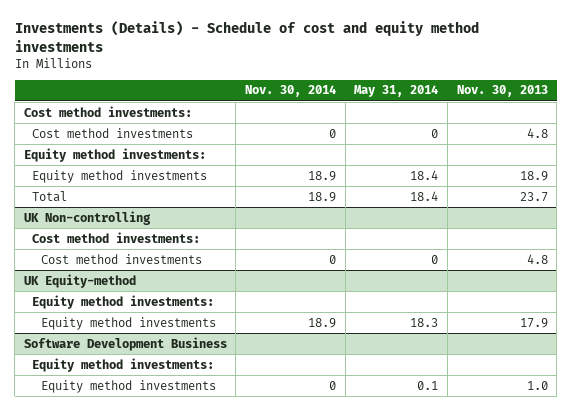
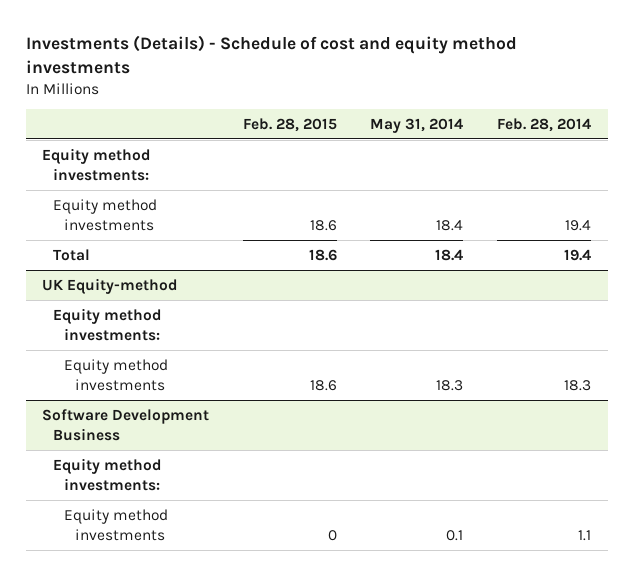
- | Nov. 30, 2014 | May 31, 2014 | Nov. 30, 2013
+ | Feb. 28, 2015 | May 31, 2014 | Feb. 28, 2014
- Cost method investments:
- Cost method investments | 0 | 0 | 4.8
- UK Non-controlling
- Cost method investments:
- Cost method investments | 0 | 0 | 4.8

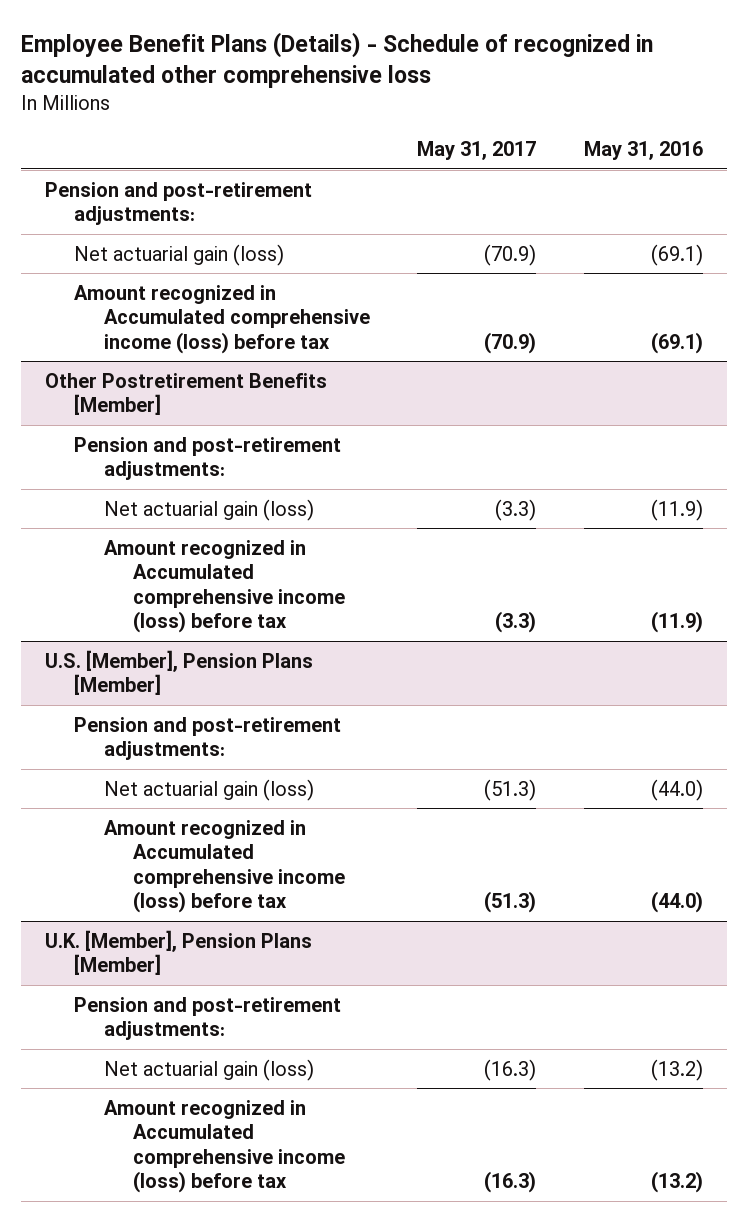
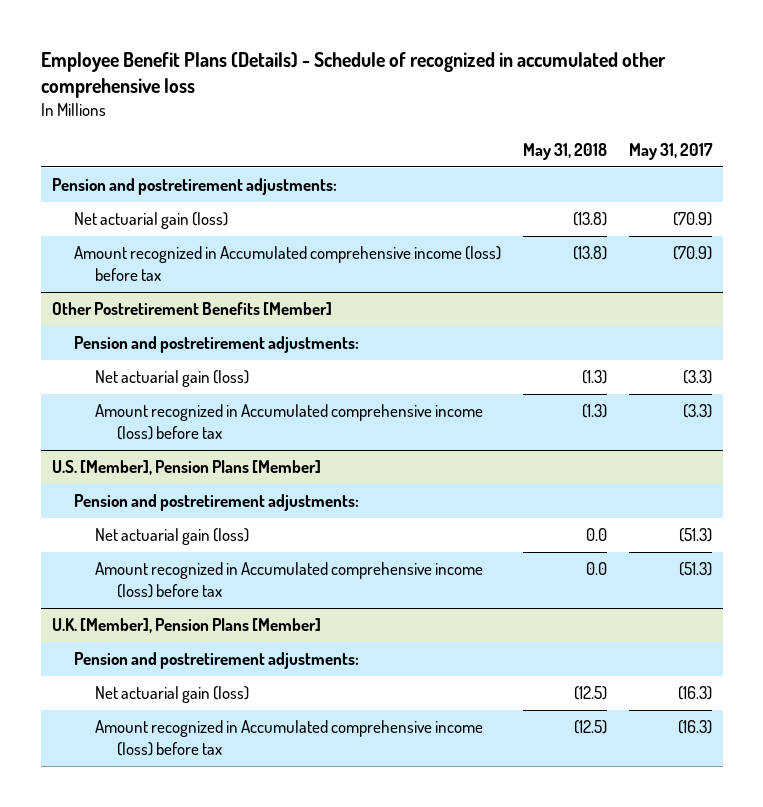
- | May 31, 2017 | May 31, 2016
+ | May 31, 2018 | May 31, 2017
- Pension and post-retirement adjustments:
+ Pension and postretirement adjustments:
@ Other Postretirement Benefits [Member]
- Pension and post-retirement adjustments:
+ Pension and postretirement adjustments:
@ U.S. [Member], Pension Plans [Member]
- Pension and post-retirement adjustments:
+ Pension and postretirement adjustments:
@ U.K. [Member], Pension Plans [Member]
- Pension and post-retirement adjustments:
+ Pension and postretirement adjustments:

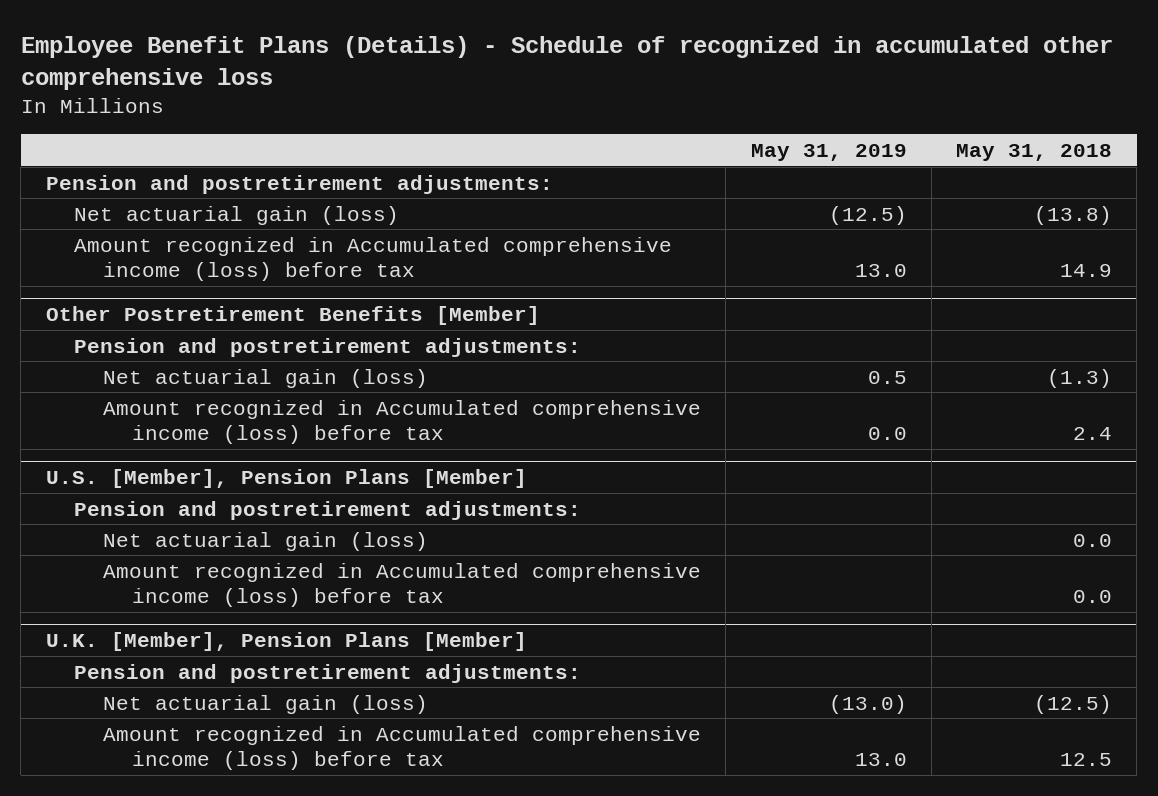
- | May 31, 2018 | May 31, 2017
+ | May 31, 2019 | May 31, 2018
- Amount recognized in Accumulated comprehensive income (loss) before tax | (13.8) | (70.9)
+ Amount recognized in Accumulated comprehensive income (loss) before tax | 13.0 | 14.9
@ Other Postretirement Benefits [Member]
- Amount recognized in Accumulated comprehensive income (loss) before tax | (1.3) | (3.3)
+ Amount recognized in Accumulated comprehensive income (loss) before tax | 0.0 | 2.4
@ U.K. [Member], Pension Plans [Member]
- Amount recognized in Accumulated comprehensive income (loss) before tax | (12.5) | (16.3)
+ Amount recognized in Accumulated comprehensive income (loss) before tax | 13.0 | 12.5

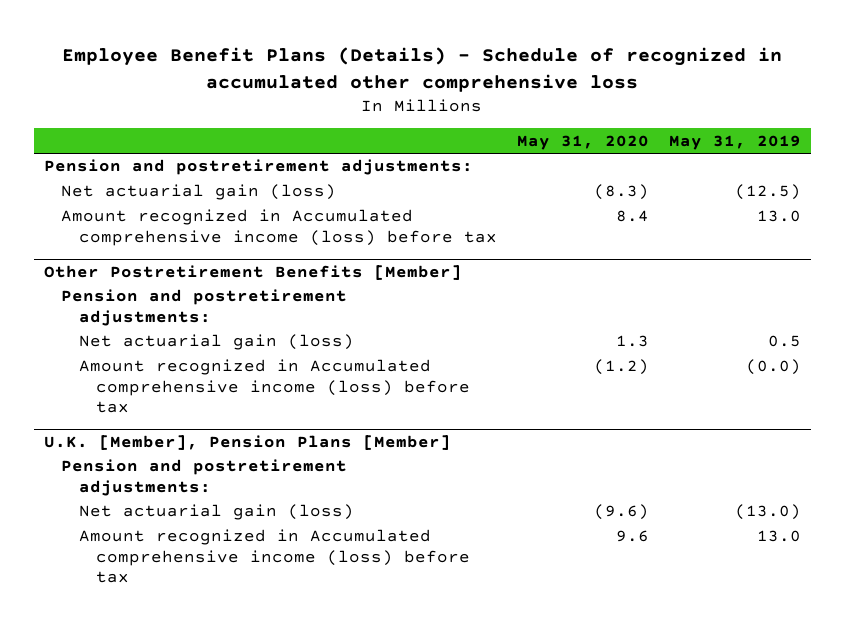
- | May 31, 2019 | May 31, 2018
+ | May 31, 2020 | May 31, 2019
@ Other Postretirement Benefits [Member]
- Amount recognized in Accumulated comprehensive income (loss) before tax | 0.0 | 2.4
- U.S. [Member], Pension Plans [Member]
- Pension and postretirement adjustments:
- Net actuarial gain (loss) | | 0.0
- Amount recognized in Accumulated comprehensive income (loss) before tax | | 0.0
@ Other Postretirement Benefits [Member]
+ Amount recognized in Accumulated comprehensive income (loss) before tax | (1.2) | (0.0)

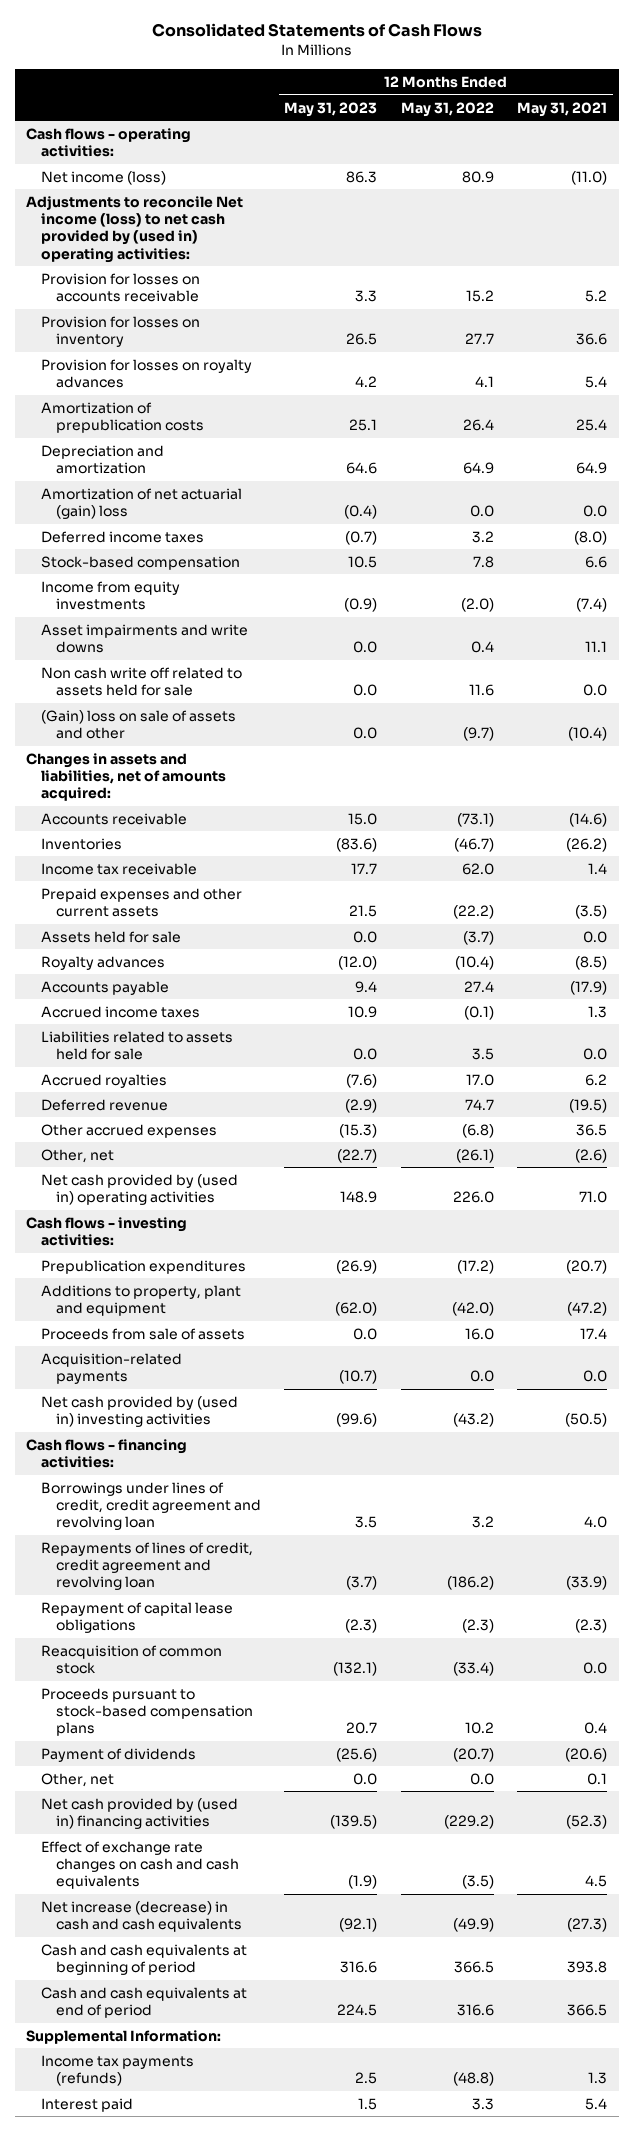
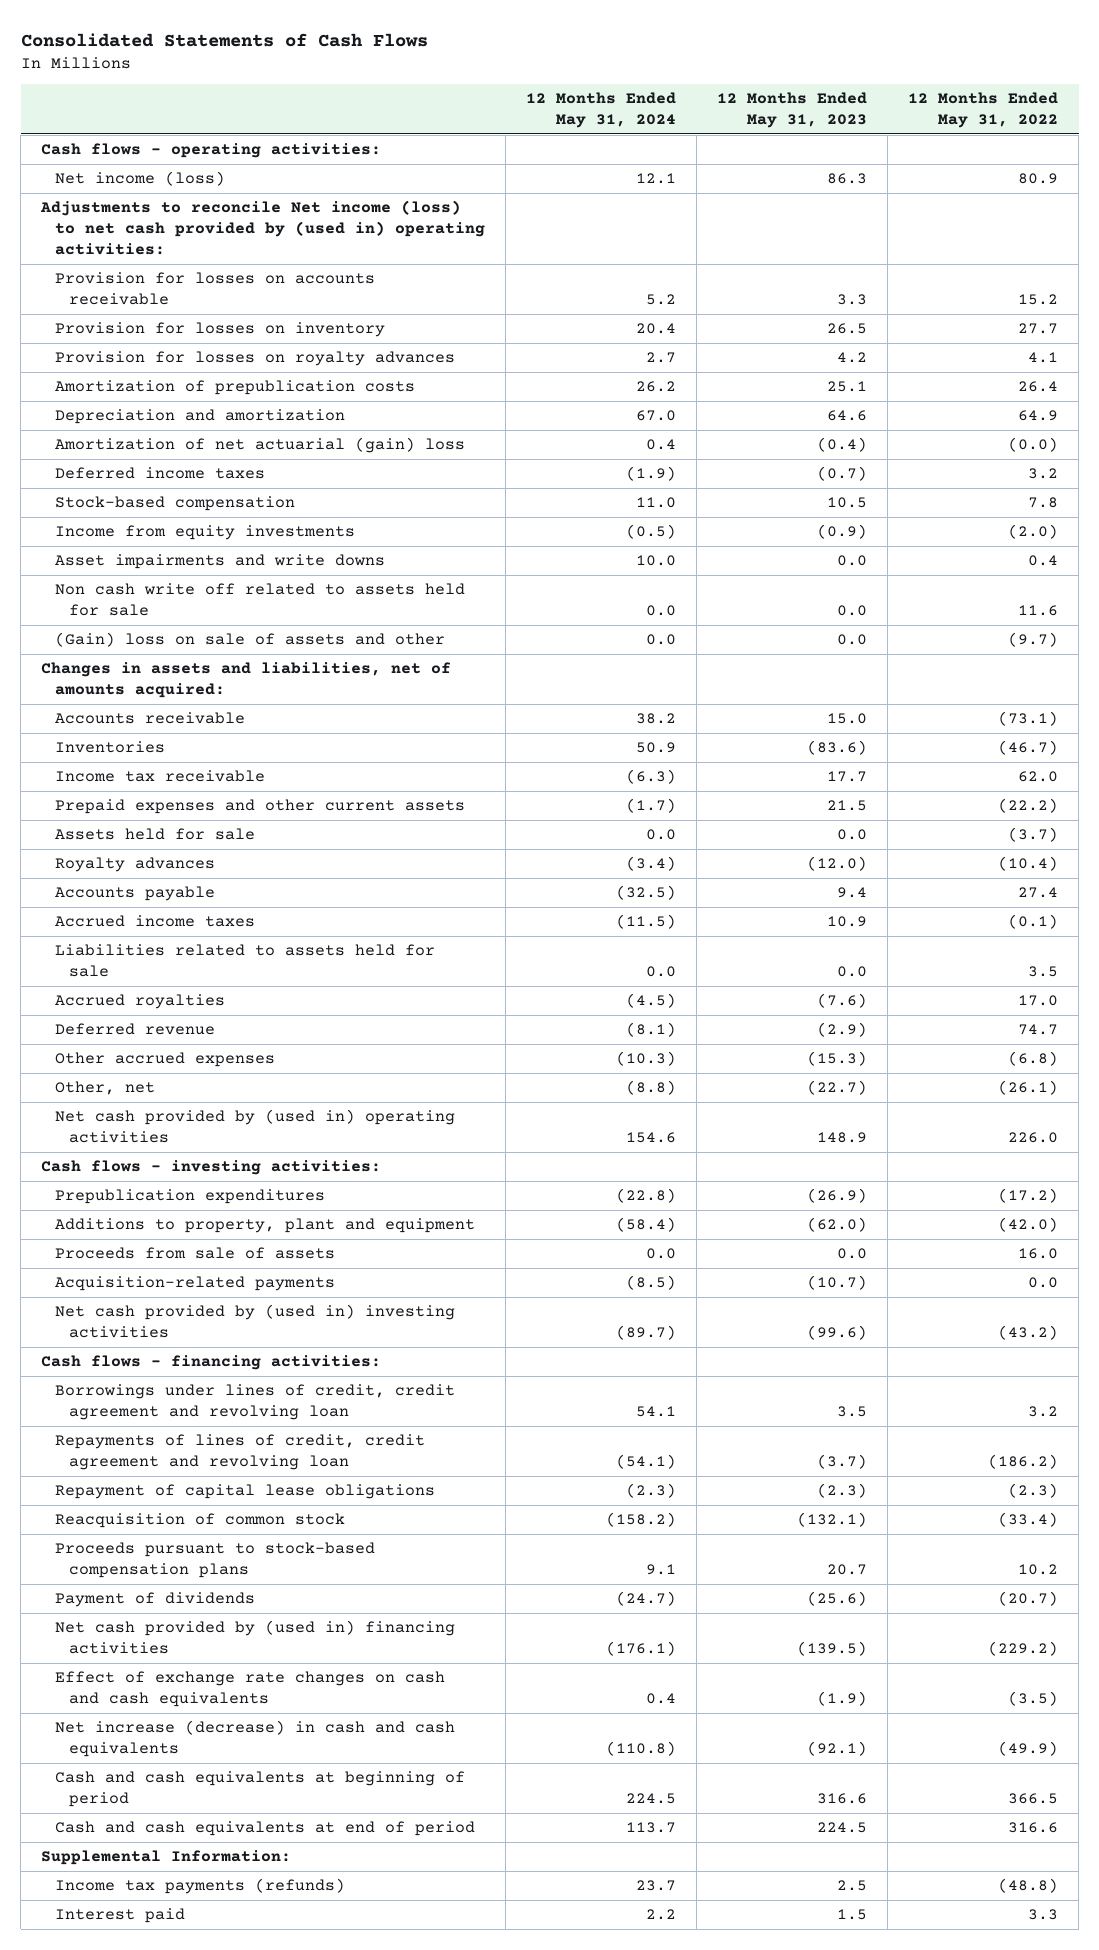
- | 12 Months Ended May 31, 2023 | 12 Months Ended May 31, 2022 | 12 Months Ended May 31, 2021
+ | 12 Months Ended May 31, 2024 | 12 Months Ended May 31, 2023 | 12 Months Ended May 31, 2022
- Amortization of net actuarial (gain) loss | (0.4) | 0.0 | 0.0
+ Amortization of net actuarial (gain) loss | 0.4 | (0.4) | (0.0)
- Other, net | 0.0 | 0.0 | 0.1

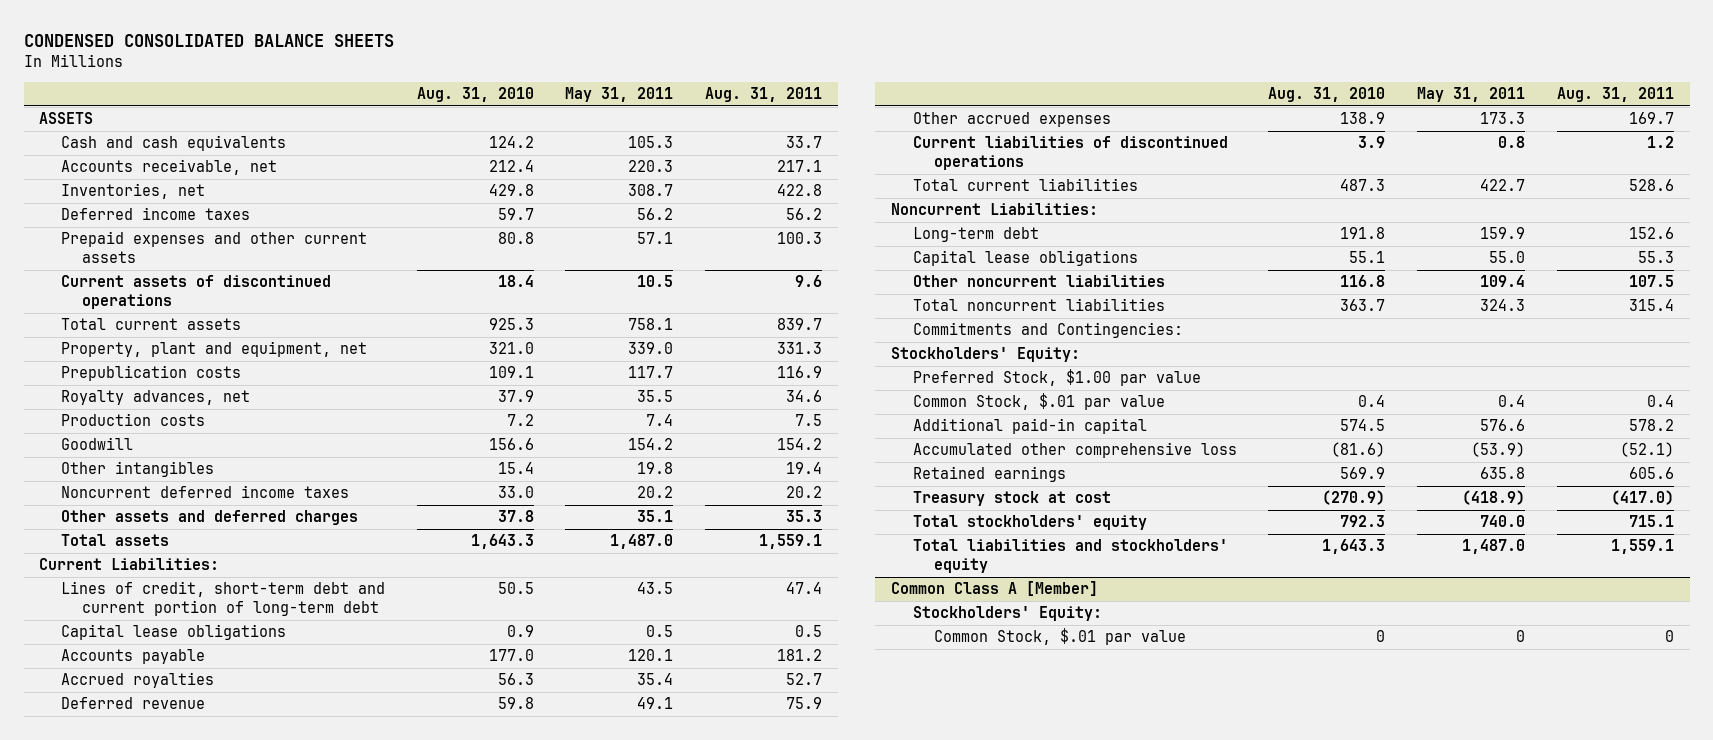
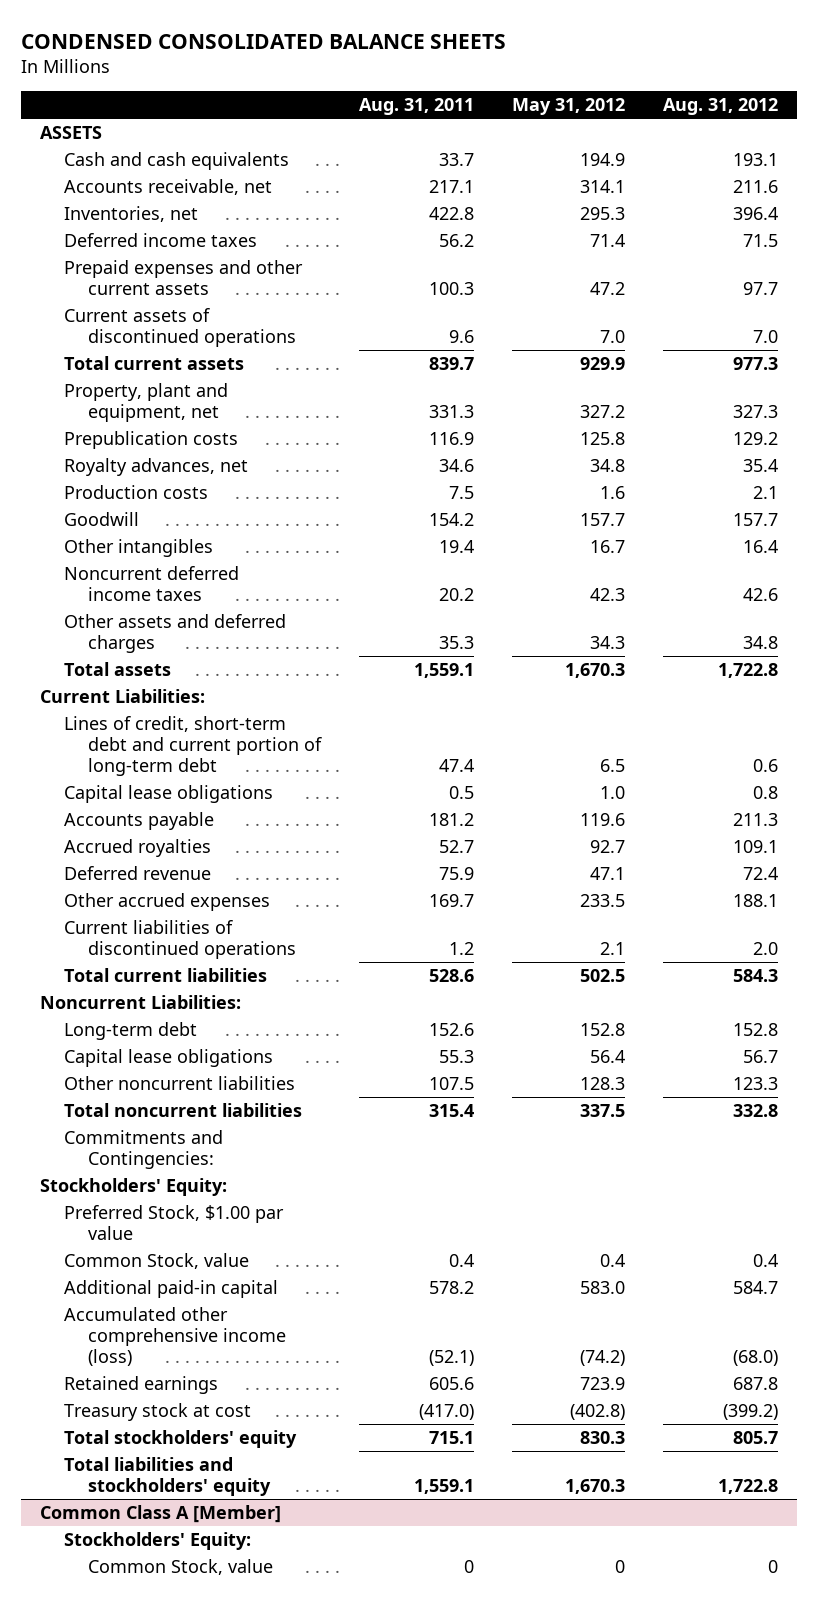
- | Aug. 31, 2010 | May 31, 2011 | Aug. 31, 2011
+ | Aug. 31, 2011 | May 31, 2012 | Aug. 31, 2012
- Common Stock, $.01 par value | 0.4 | 0.4 | 0.4
+ Common Stock, value | 0.4 | 0.4 | 0.4
- Accumulated other comprehensive loss | (81.6) | (53.9) | (52.1)
+ Accumulated other comprehensive income (loss) | (52.1) | (74.2) | (68.0)
@ Common Class A [Member]
- Common Stock, $.01 par value | 0 | 0 | 0
+ Common Stock, value | 0 | 0 | 0

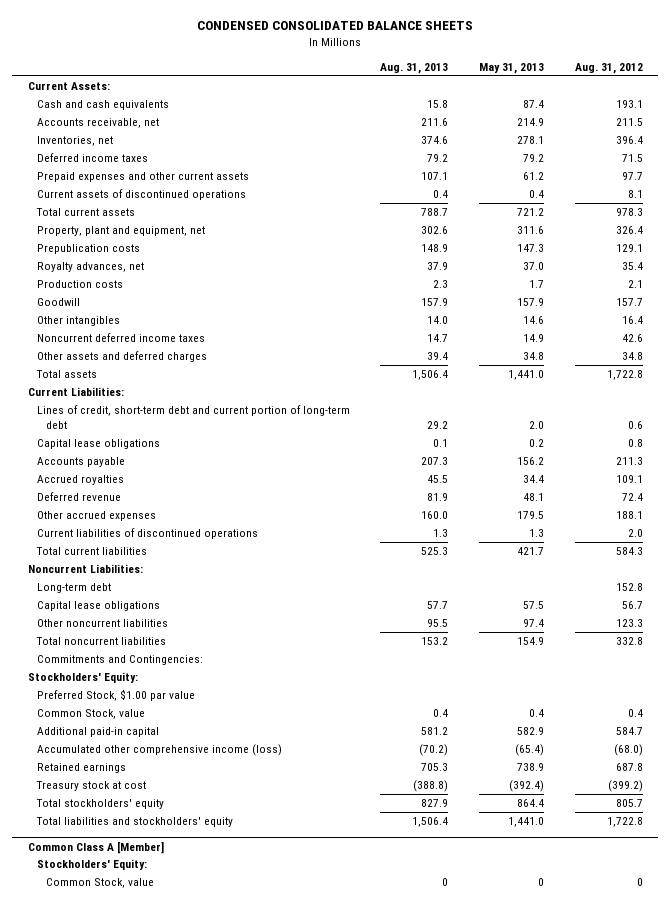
- | Aug. 31, 2011 | May 31, 2012 | Aug. 31, 2012
+ | Aug. 31, 2013 | May 31, 2013 | Aug. 31, 2012
- ASSETS
+ Current Assets:
- Accounts receivable, net | 217.1 | 314.1 | 211.6
+ Accounts receivable, net | 211.6 | 214.9 | 211.5
- Current assets of discontinued operations | 9.6 | 7.0 | 7.0
- Total current assets | 839.7 | 929.9 | 977.3
- Property, plant and equipment, net | 331.3 | 327.2 | 327.3
- Prepublication costs | 116.9 | 125.8 | 129.2
+ Current assets of discontinued operations | 0.4 | 0.4 | 8.1
+ Total current assets | 788.7 | 721.2 | 978.3
+ Property, plant and equipment, net | 302.6 | 311.6 | 326.4
+ Prepublication costs | 148.9 | 147.3 | 129.1

